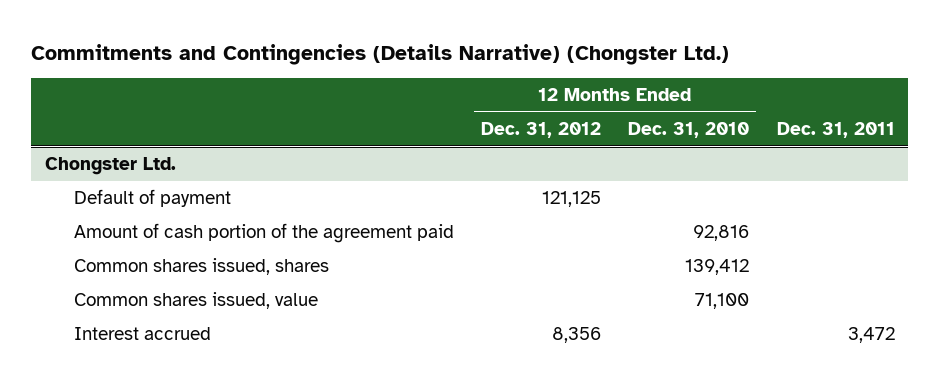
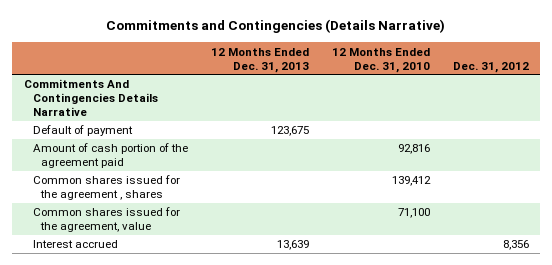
- Commitments and Contingencies (Details Narrative) (Chongster Ltd.)
+ Commitments and Contingencies (Details Narrative)
- | 12 Months Ended Dec. 31, 2012 | 12 Months Ended Dec. 31, 2010 | Dec. 31, 2011
+ | 12 Months Ended Dec. 31, 2013 | 12 Months Ended Dec. 31, 2010 | Dec. 31, 2012
- Chongster Ltd.
+ Commitments And Contingencies Details Narrative
- Common shares issued, shares | | 139,412 |
- Common shares issued, value | | 71,100 |
+ Common shares issued for the agreement , shares | | 139,412 |
+ Common shares issued for the agreement, value | | 71,100 |

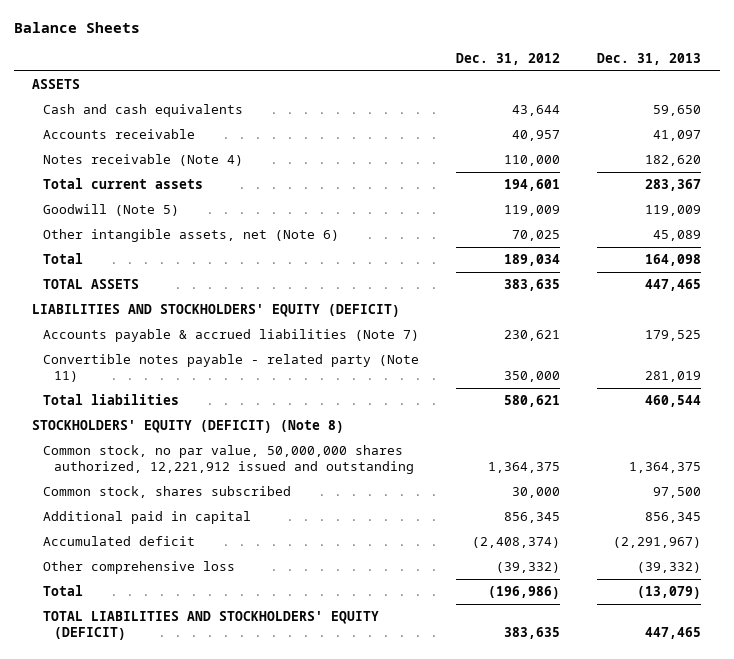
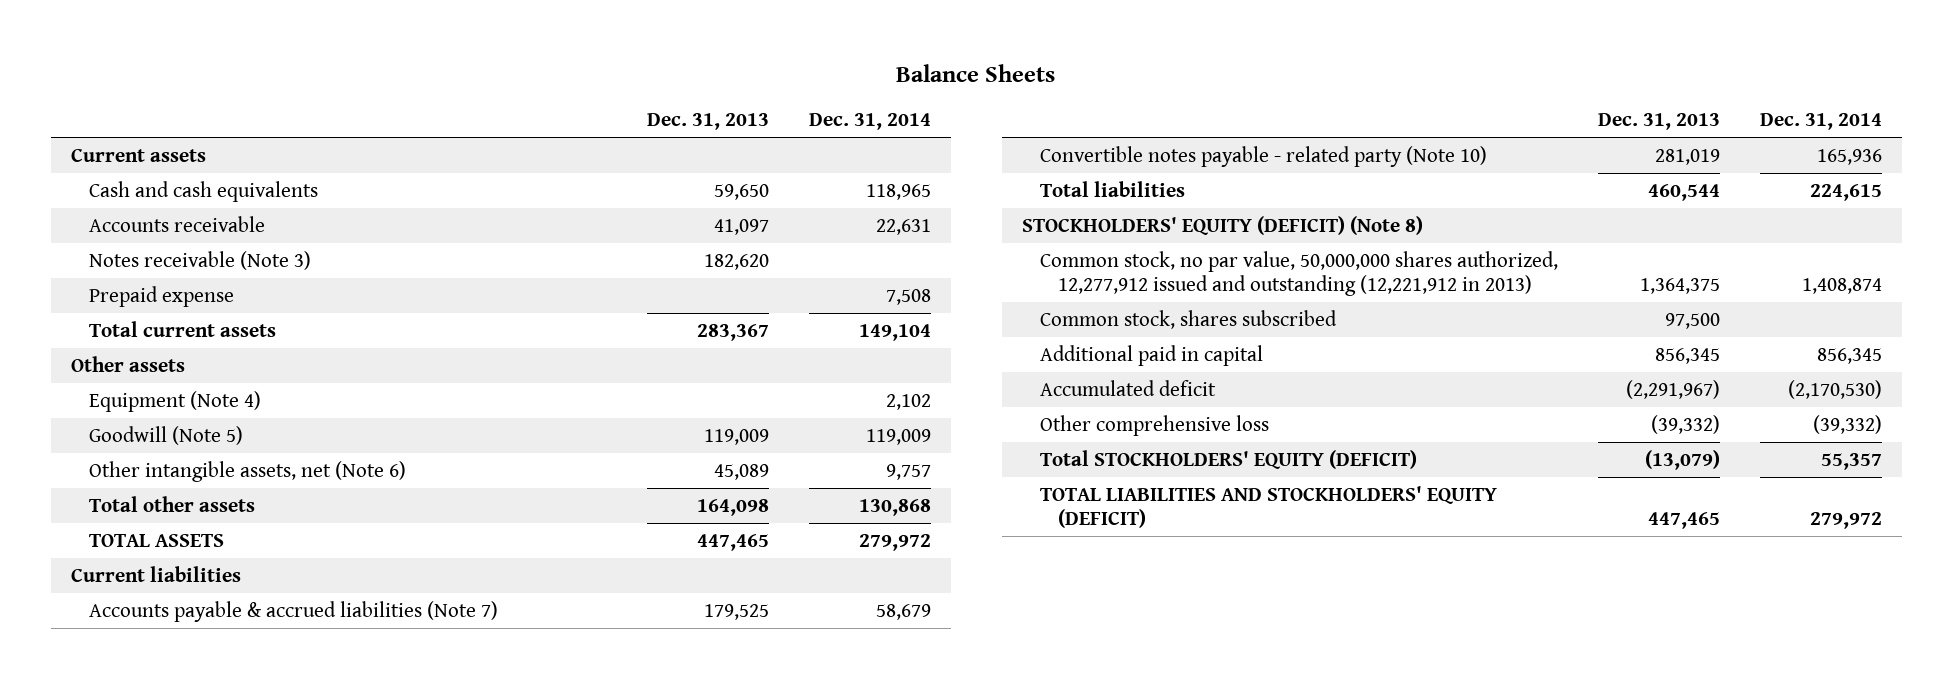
- | Dec. 31, 2012 | Dec. 31, 2013
+ | Dec. 31, 2013 | Dec. 31, 2014
- ASSETS
+ Current assets
- Notes receivable (Note 4) | 110,000 | 182,620
+ Notes receivable (Note 3) | 182,620 |
+ Prepaid expense | | 7,508
+ Other assets
+ Equipment (Note 4) | | 2,102
- Total | 189,034 | 164,098
+ Total other assets | 164,098 | 130,868
- LIABILITIES AND STOCKHOLDERS' EQUITY (DEFICIT)
+ Current liabilities
- Convertible notes payable - related party (Note 11) | 350,000 | 281,019
+ Convertible notes payable - related party (Note 10) | 281,019 | 165,936
- Common stock, no par value, 50,000,000 shares authorized, 12,221,912 issued and outstanding | 1,364,375 | 1,364,375
+ Common stock, no par value, 50,000,000 shares authorized, 12,277,912 issued and outstanding (12,221,912 in 2013) | 1,364,375 | 1,408,874
- Total | (196,986) | (13,079)
+ Total STOCKHOLDERS' EQUITY (DEFICIT) | (13,079) | 55,357

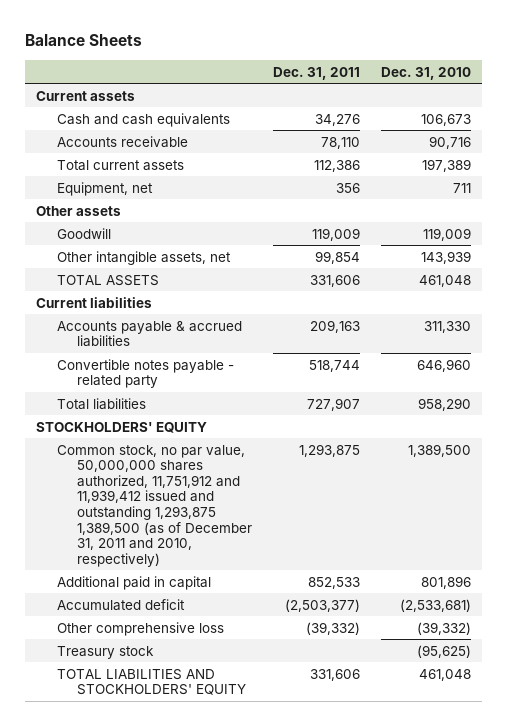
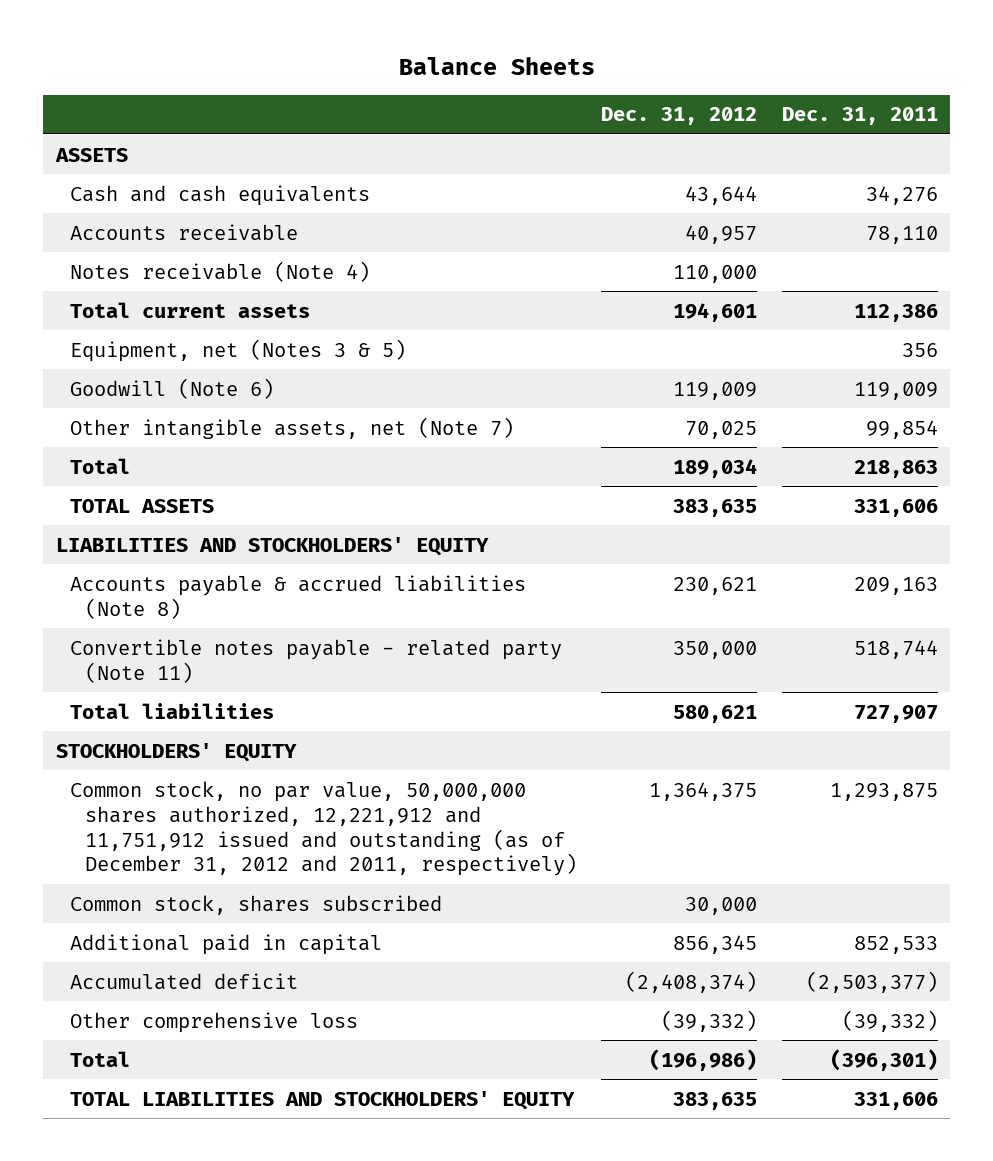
- | Dec. 31, 2011 | Dec. 31, 2010
+ | Dec. 31, 2012 | Dec. 31, 2011
- Current assets
+ ASSETS
+ Notes receivable (Note 4) | 110,000 |
- Equipment, net | 356 | 711
- Other assets
- Goodwill | 119,009 | 119,009
- Other intangible assets, net | 99,854 | 143,939
+ Equipment, net (Notes 3 & 5) | | 356
+ Goodwill (Note 6) | 119,009 | 119,009
+ Other intangible assets, net (Note 7) | 70,025 | 99,854
+ Total | 189,034 | 218,863
- Current liabilities
- Accounts payable & accrued liabilities | 209,163 | 311,330
- Convertible notes payable - related party | 518,744 | 646,960
+ LIABILITIES AND STOCKHOLDERS' EQUITY
+ Accounts payable & accrued liabilities (Note 8) | 230,621 | 209,163
+ Convertible notes payable - related party (Note 11) | 350,000 | 518,744
- Common stock, no par value, 50,000,000 shares authorized, 11,751,912 and 11,939,412 issued and outstanding 1,293,875 1,389,500 (as of December 31, 2011 and 2010, respectively) | 1,293,875 | 1,389,500
+ Common stock, no par value, 50,000,000 shares authorized, 12,221,912 and 11,751,912 issued and outstanding (as of December 31, 2012 and 2011, respectively) | 1,364,375 | 1,293,875
+ Common stock, shares subscribed | 30,000 |
- Treasury stock | | (95,625)
+ Total | (196,986) | (396,301)

